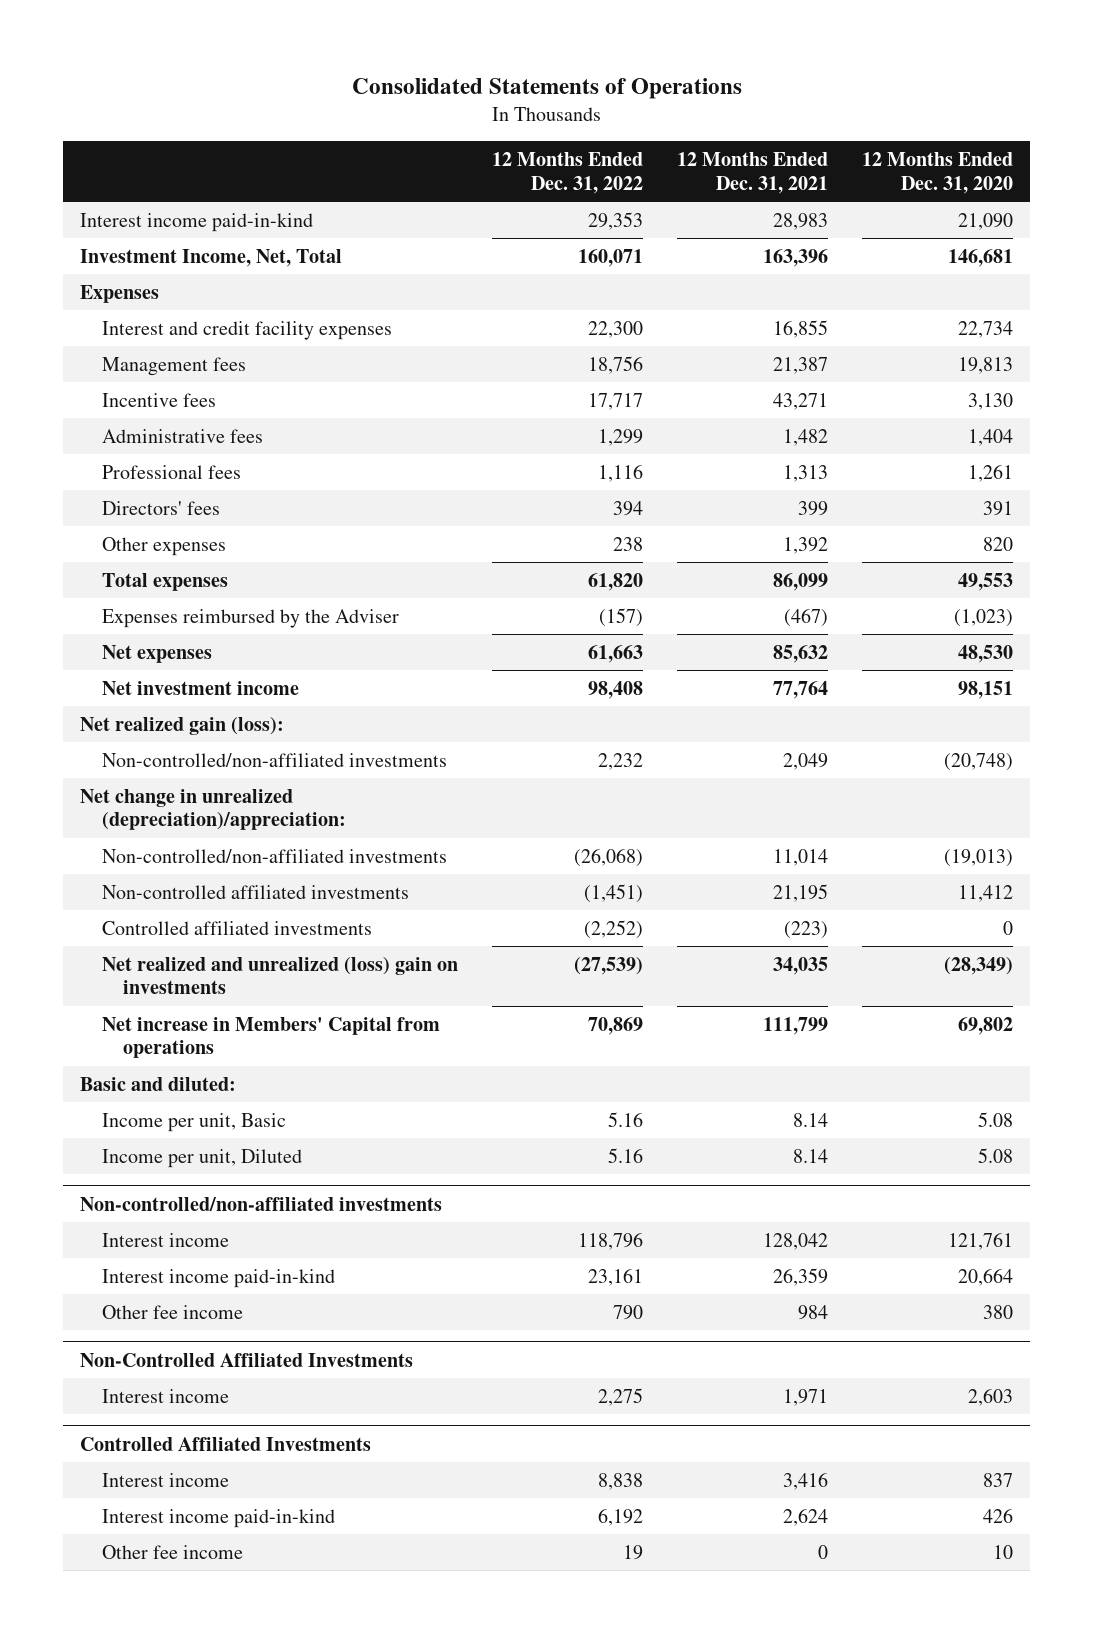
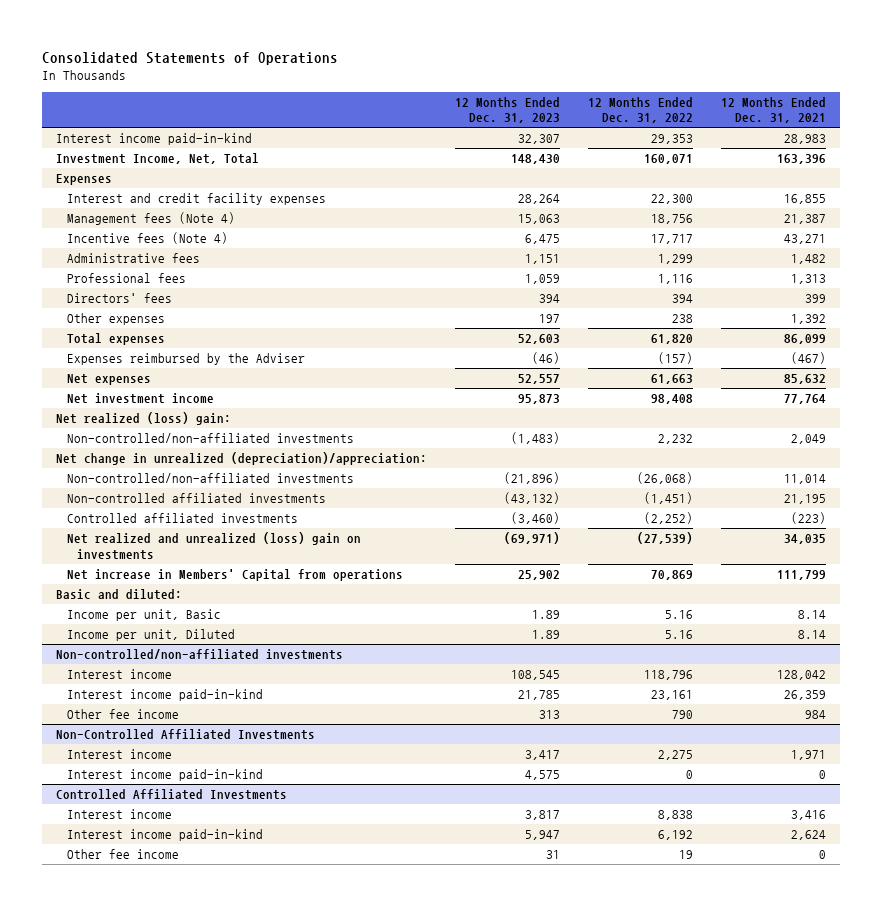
- | 12 Months Ended Dec. 31, 2022 | 12 Months Ended Dec. 31, 2021 | 12 Months Ended Dec. 31, 2020
+ | 12 Months Ended Dec. 31, 2023 | 12 Months Ended Dec. 31, 2022 | 12 Months Ended Dec. 31, 2021
- Management fees | 18,756 | 21,387 | 19,813
- Incentive fees | 17,717 | 43,271 | 3,130
+ Management fees (Note 4) | 15,063 | 18,756 | 21,387
+ Incentive fees (Note 4) | 6,475 | 17,717 | 43,271
- Net realized gain (loss):
+ Net realized (loss) gain:
@ Non-Controlled Affiliated Investments
+ Interest income paid-in-kind | 4,575 | 0 | 0

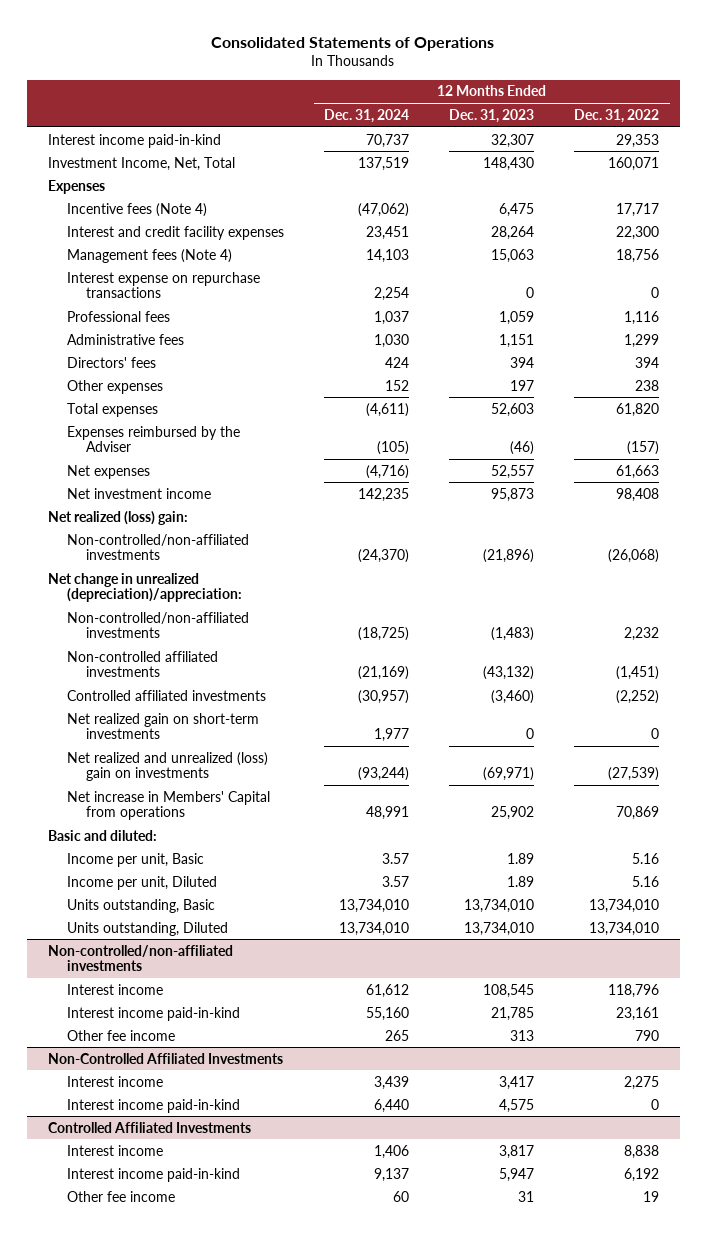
- | 12 Months Ended Dec. 31, 2023 | 12 Months Ended Dec. 31, 2022 | 12 Months Ended Dec. 31, 2021
+ | 12 Months Ended Dec. 31, 2024 | 12 Months Ended Dec. 31, 2023 | 12 Months Ended Dec. 31, 2022
moved up: Incentive fees (Note 4) | (47,062) | 6,475 | 17,717
+ Interest expense on repurchase transactions | 2,254 | 0 | 0
moved down: Administrative fees | 1,030 | 1,151 | 1,299
moved down: Net change in unrealized (depreciation)/appreciation:
moved down: Non-controlled/non-affiliated investments | (18,725) | (1,483) | 2,232
+ Net realized gain on short-term investments | 1,977 | 0 | 0
+ Units outstanding, Basic | 13,734,010 | 13,734,010 | 13,734,010
+ Units outstanding, Diluted | 13,734,010 | 13,734,010 | 13,734,010

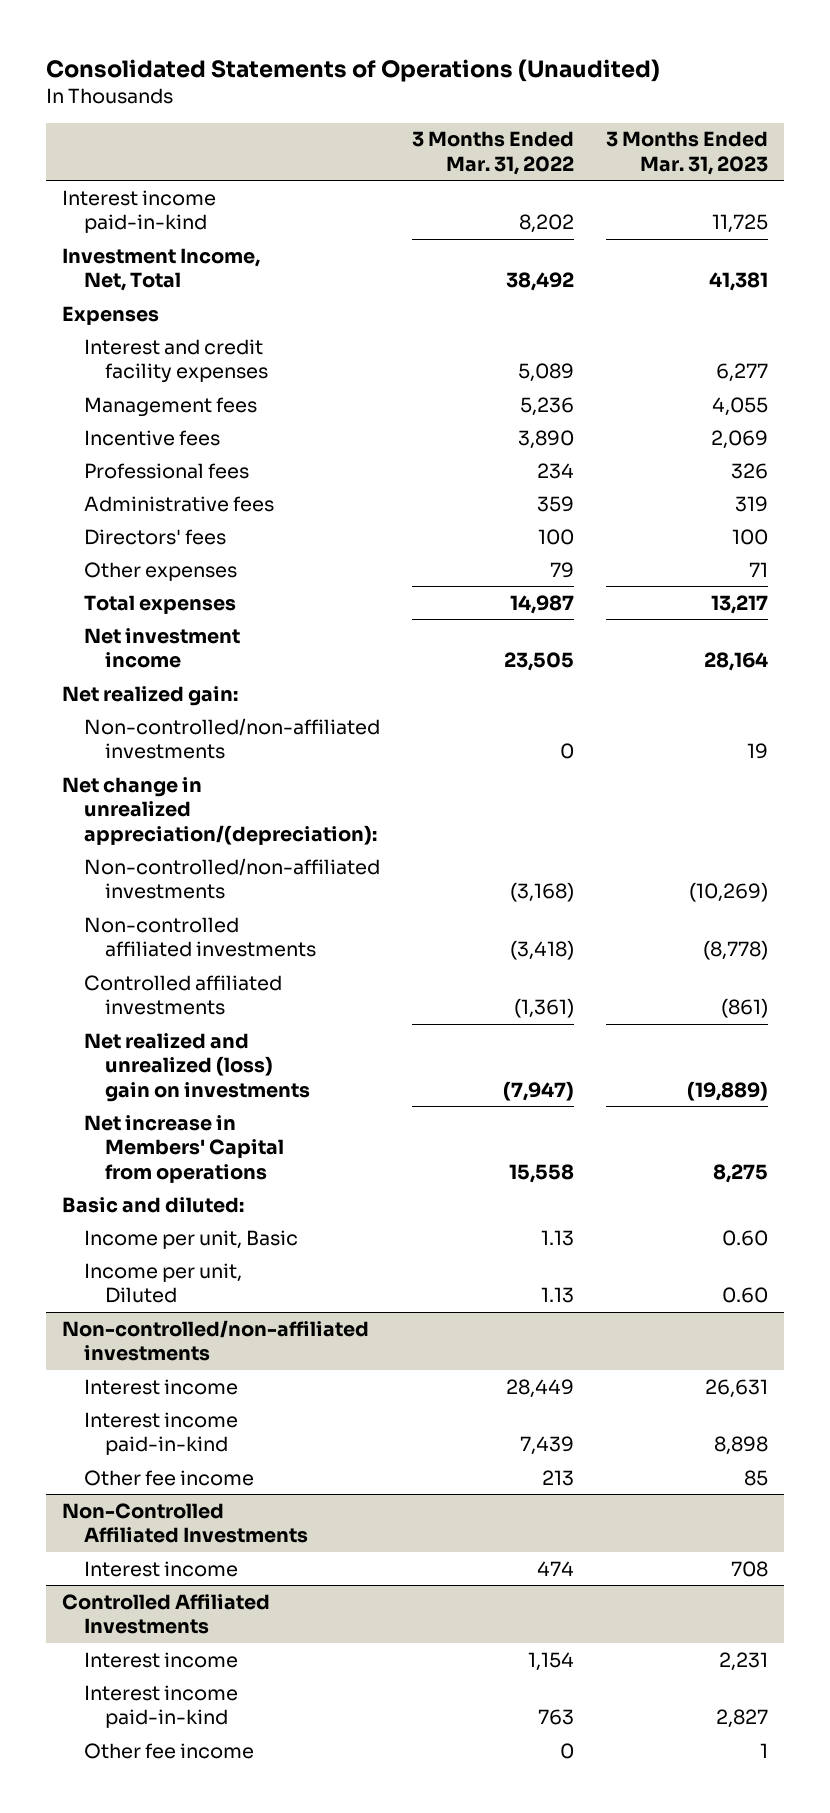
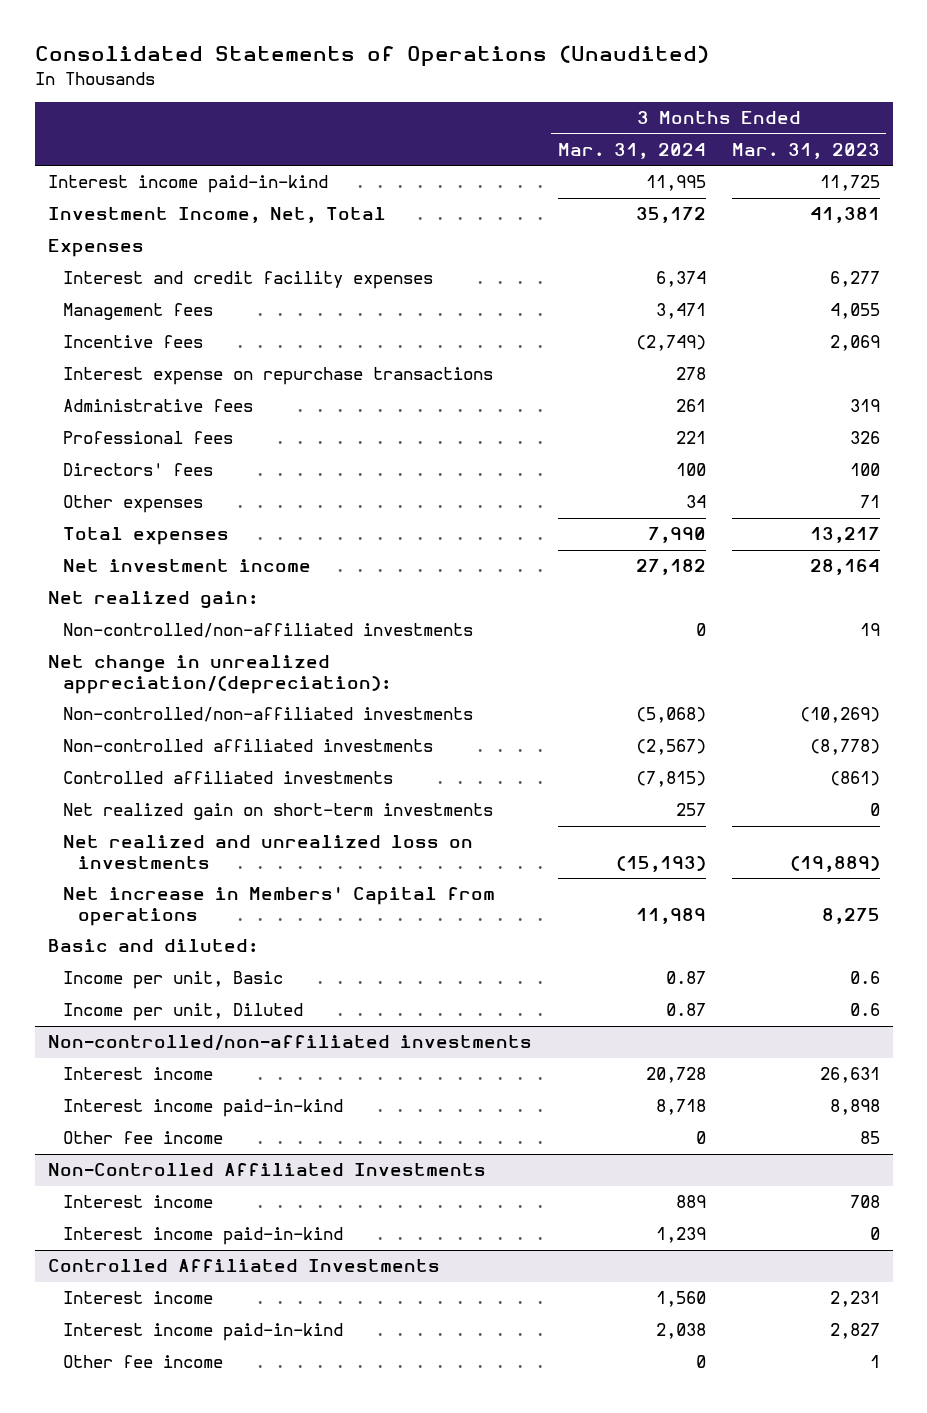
- | 3 Months Ended Mar. 31, 2022 | 3 Months Ended Mar. 31, 2023
+ | 3 Months Ended Mar. 31, 2024 | 3 Months Ended Mar. 31, 2023
+ Interest expense on repurchase transactions | 278 |
moved down: Professional fees | 221 | 326
- Net realized and unrealized (loss) gain on investments | (7,947) | (19,889)
+ Net realized gain on short-term investments | 257 | 0
+ Net realized and unrealized loss on investments | (15,193) | (19,889)
- Income per unit, Basic | 1.13 | 0.60
- Income per unit, Diluted | 1.13 | 0.60
+ Income per unit, Basic | 0.87 | 0.6
+ Income per unit, Diluted | 0.87 | 0.6
@ Non-Controlled Affiliated Investments
+ Interest income paid-in-kind | 1,239 | 0

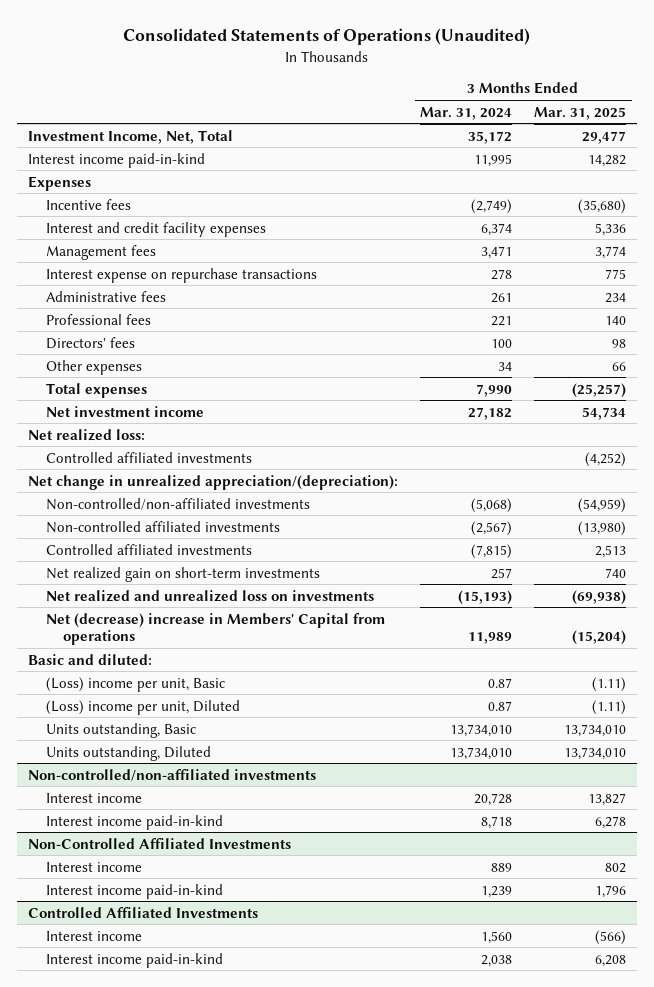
- | 3 Months Ended Mar. 31, 2024 | 3 Months Ended Mar. 31, 2023
+ | 3 Months Ended Mar. 31, 2024 | 3 Months Ended Mar. 31, 2025
moved down: Interest income paid-in-kind | 11,995 | 14,282
moved up: Incentive fees | (2,749) | (35,680)
- Net realized gain:
- Non-controlled/non-affiliated investments | 0 | 19
+ Net realized loss:
+ Controlled affiliated investments | | (4,252)
- Net increase in Members' Capital from operations | 11,989 | 8,275
+ Net (decrease) increase in Members' Capital from operations | 11,989 | (15,204)
- Income per unit, Basic | 0.87 | 0.6
- Income per unit, Diluted | 0.87 | 0.6
+ (Loss) income per unit, Basic | 0.87 | (1.11)
+ (Loss) income per unit, Diluted | 0.87 | (1.11)
+ Units outstanding, Basic | 13,734,010 | 13,734,010
+ Units outstanding, Diluted | 13,734,010 | 13,734,010
@ Non-controlled/non-affiliated investments
- Other fee income | 0 | 85
@ Controlled Affiliated Investments
- Other fee income | 0 | 1

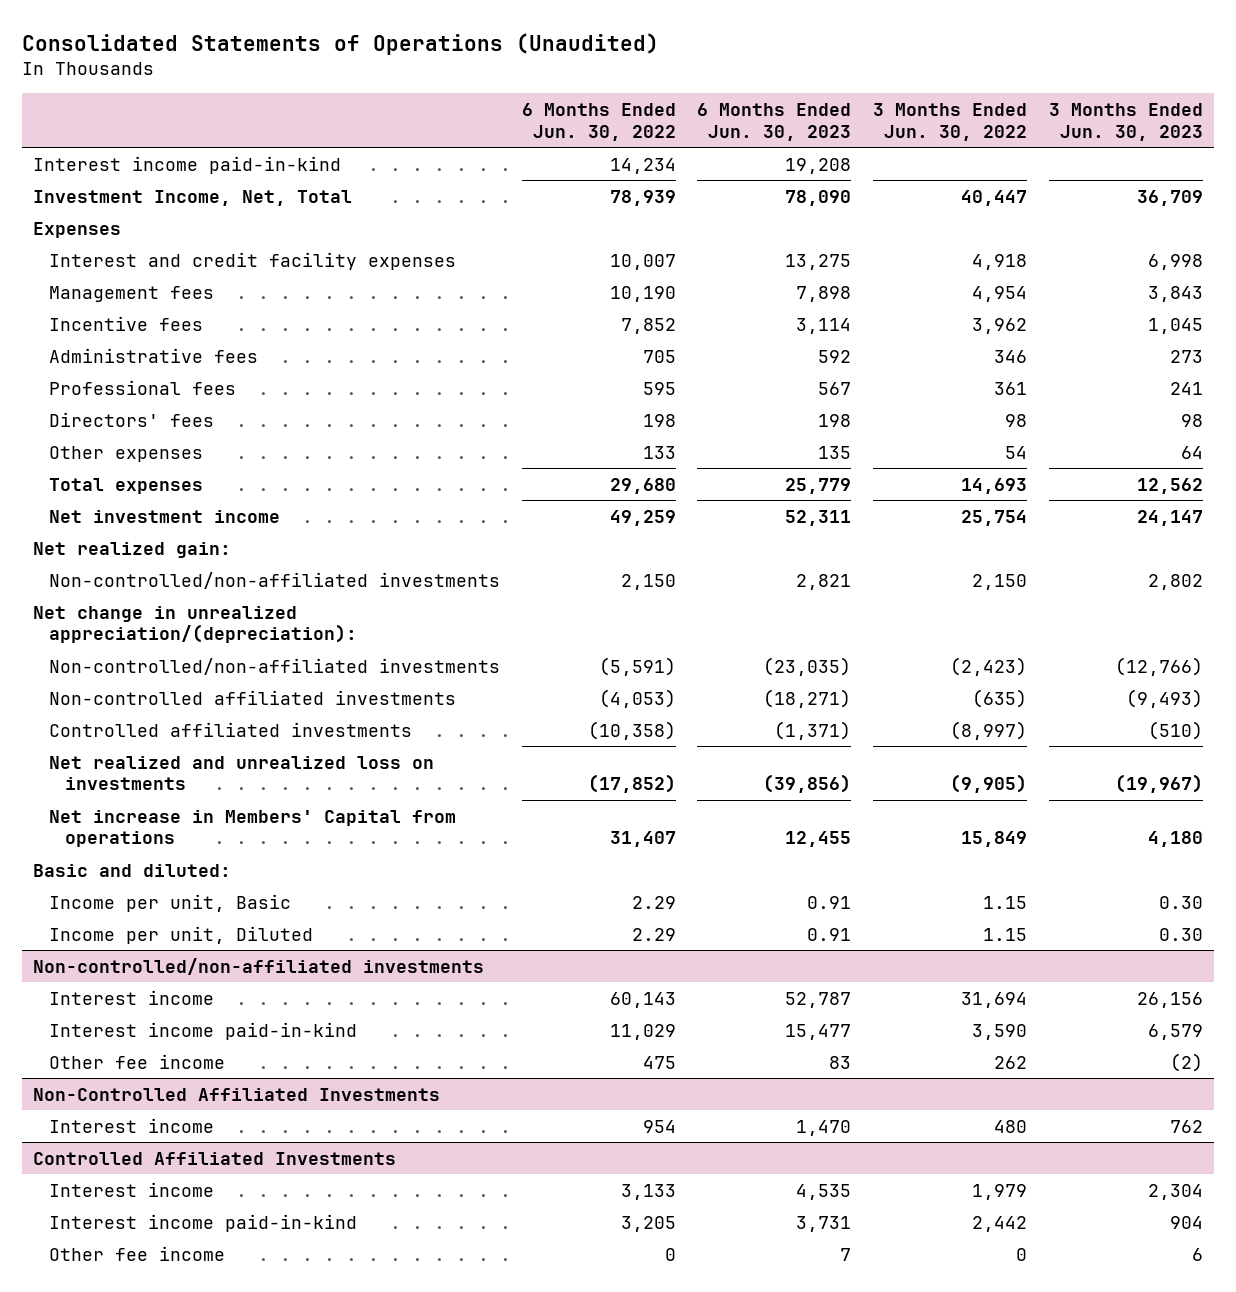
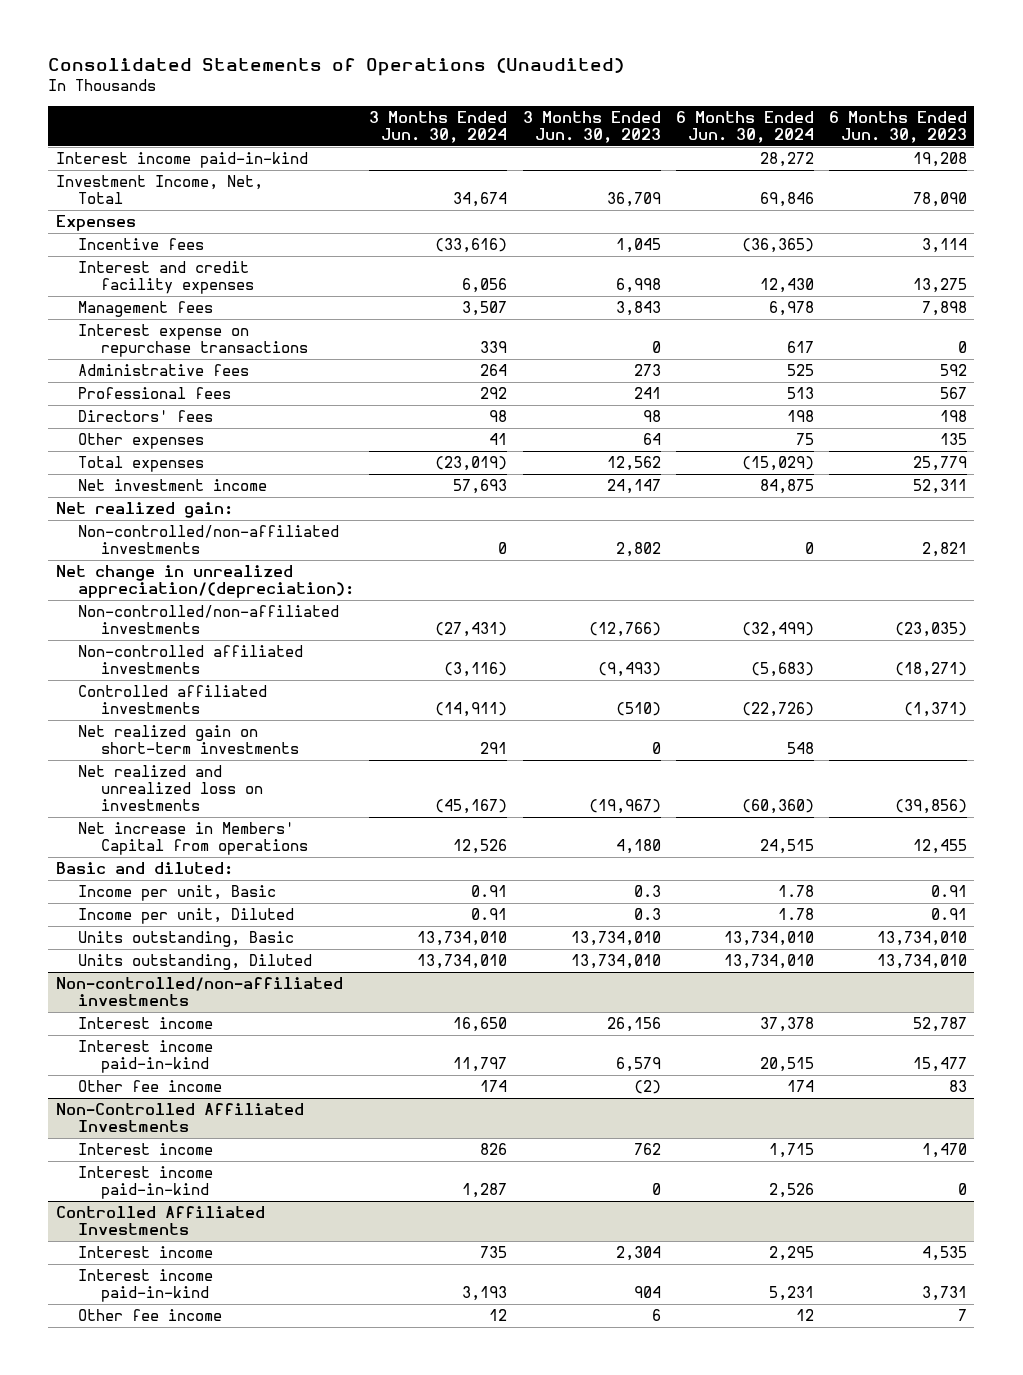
- | 6 Months Ended Jun. 30, 2022 | 6 Months Ended Jun. 30, 2023 | 3 Months Ended Jun. 30, 2022 | 3 Months Ended Jun. 30, 2023
+ | 3 Months Ended Jun. 30, 2024 | 3 Months Ended Jun. 30, 2023 | 6 Months Ended Jun. 30, 2024 | 6 Months Ended Jun. 30, 2023
moved up: Incentive fees | (33,616) | 1,045 | (36,365) | 3,114
+ Interest expense on repurchase transactions | 339 | 0 | 617 | 0
+ Net realized gain on short-term investments | 291 | 0 | 548 |
- Income per unit, Basic | 2.29 | 0.91 | 1.15 | 0.30
- Income per unit, Diluted | 2.29 | 0.91 | 1.15 | 0.30
+ Income per unit, Basic | 0.91 | 0.3 | 1.78 | 0.91
+ Income per unit, Diluted | 0.91 | 0.3 | 1.78 | 0.91
+ Units outstanding, Basic | 13,734,010 | 13,734,010 | 13,734,010 | 13,734,010
+ Units outstanding, Diluted | 13,734,010 | 13,734,010 | 13,734,010 | 13,734,010
@ Non-Controlled Affiliated Investments
+ Interest income paid-in-kind | 1,287 | 0 | 2,526 | 0

